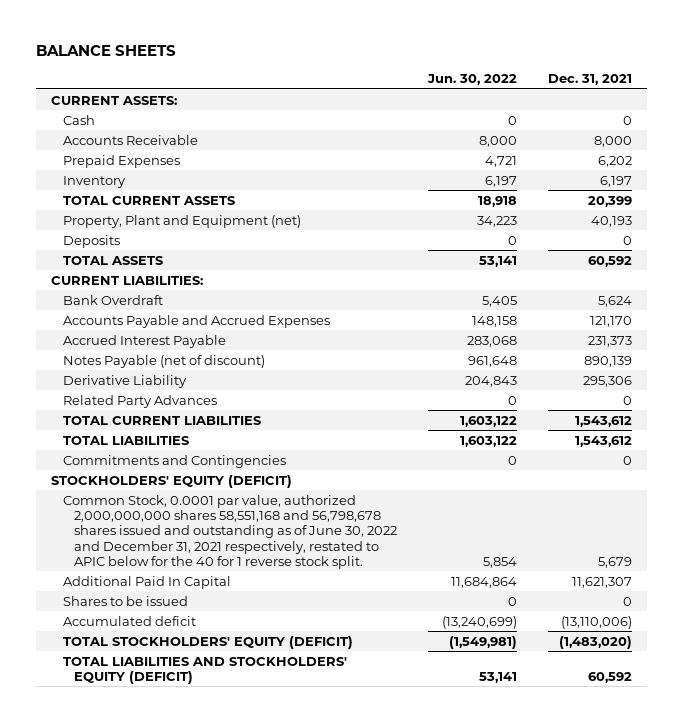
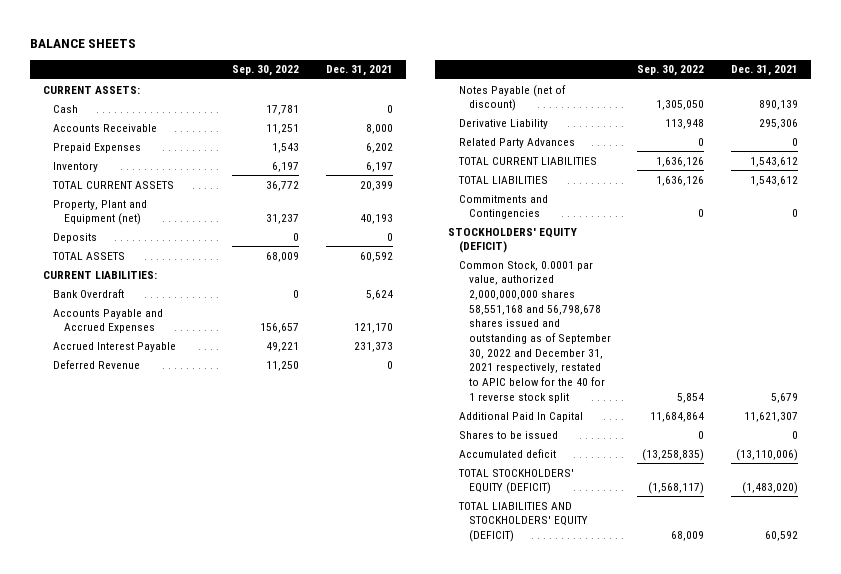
- | Jun. 30, 2022 | Dec. 31, 2021
+ | Sep. 30, 2022 | Dec. 31, 2021
+ Deferred Revenue | 11,250 | 0
- Common Stock, 0.0001 par value, authorized 2,000,000,000 shares 58,551,168 and 56,798,678 shares issued and outstanding as of June 30, 2022 and December 31, 2021 respectively, restated to APIC below for the 40 for 1 reverse stock split. | 5,854 | 5,679
+ Common Stock, 0.0001 par value, authorized 2,000,000,000 shares 58,551,168 and 56,798,678 shares issued and outstanding as of September 30, 2022 and December 31, 2021 respectively, restated to APIC below for the 40 for 1 reverse stock split | 5,854 | 5,679

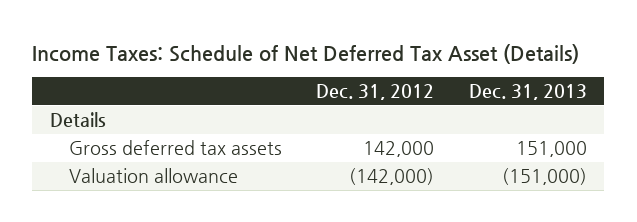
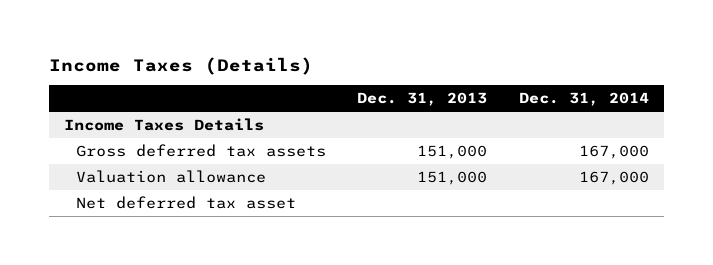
- Income Taxes: Schedule of Net Deferred Tax Asset (Details)
+ Income Taxes (Details)
- | Dec. 31, 2012 | Dec. 31, 2013
+ | Dec. 31, 2013 | Dec. 31, 2014
- Details
+ Income Taxes Details
- Valuation allowance | (142,000) | (151,000)
+ Valuation allowance | 151,000 | 167,000
+ Net deferred tax asset

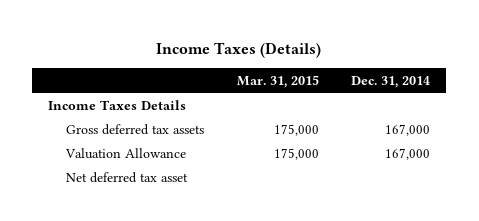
- | Dec. 31, 2013 | Dec. 31, 2014
+ | Mar. 31, 2015 | Dec. 31, 2014
- Valuation allowance | 151,000 | 167,000
+ Valuation Allowance | 175,000 | 167,000

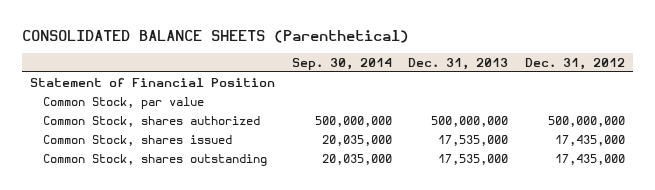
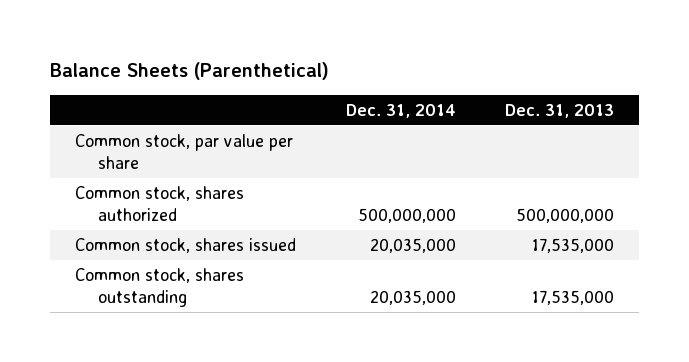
- CONSOLIDATED BALANCE SHEETS (Parenthetical)
+ Balance Sheets (Parenthetical)
- | Sep. 30, 2014 | Dec. 31, 2013 | Dec. 31, 2012
+ | Dec. 31, 2014 | Dec. 31, 2013
- Statement of Financial Position
- Common Stock, par value
- Common Stock, shares authorized | 500,000,000 | 500,000,000 | 500,000,000
- Common Stock, shares issued | 20,035,000 | 17,535,000 | 17,435,000
- Common Stock, shares outstanding | 20,035,000 | 17,535,000 | 17,435,000
+ Common stock, par value per share
+ Common stock, shares authorized | 500,000,000 | 500,000,000
+ Common stock, shares issued | 20,035,000 | 17,535,000
+ Common stock, shares outstanding | 20,035,000 | 17,535,000

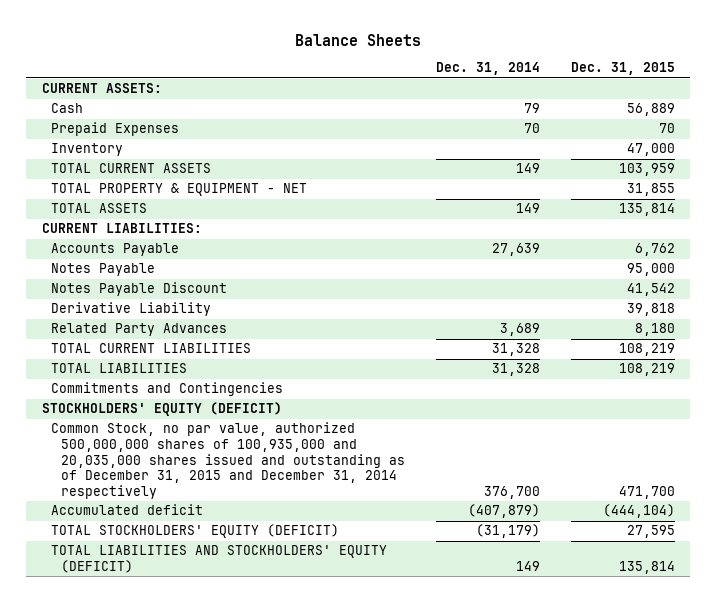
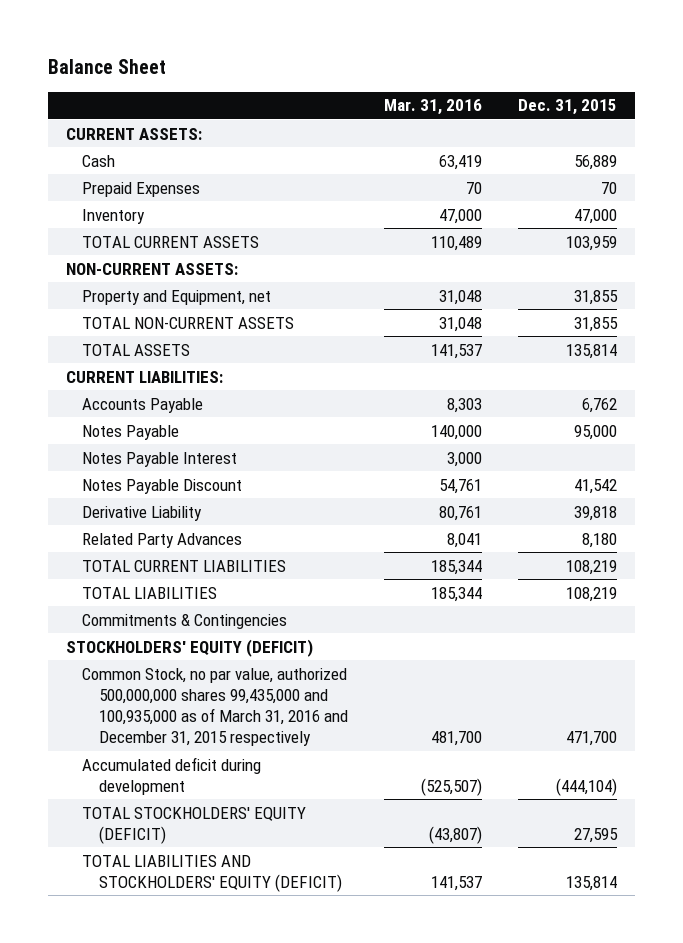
- Balance Sheets
+ Balance Sheet
- | Dec. 31, 2014 | Dec. 31, 2015
+ | Mar. 31, 2016 | Dec. 31, 2015
- TOTAL PROPERTY & EQUIPMENT - NET | | 31,855
+ NON-CURRENT ASSETS:
+ Property and Equipment, net | 31,048 | 31,855
+ TOTAL NON-CURRENT ASSETS | 31,048 | 31,855
+ Notes Payable Interest | 3,000 |
- Commitments and Contingencies
+ Commitments & Contingencies
- Common Stock, no par value, authorized 500,000,000 shares of 100,935,000 and 20,035,000 shares issued and outstanding as of December 31, 2015 and December 31, 2014 respectively | 376,700 | 471,700
- Accumulated deficit | (407,879) | (444,104)
+ Common Stock, no par value, authorized 500,000,000 shares 99,435,000 and 100,935,000 as of March 31, 2016 and December 31, 2015 respectively | 481,700 | 471,700
+ Accumulated deficit during development | (525,507) | (444,104)

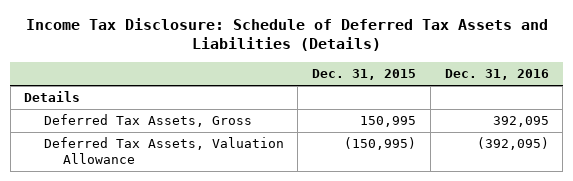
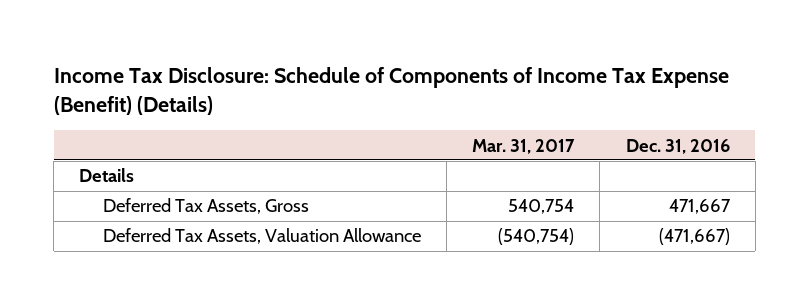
- Income Tax Disclosure: Schedule of Deferred Tax Assets and Liabilities (Details)
+ Income Tax Disclosure: Schedule of Components of Income Tax Expense (Benefit) (Details)
- | Dec. 31, 2015 | Dec. 31, 2016
+ | Mar. 31, 2017 | Dec. 31, 2016
- Deferred Tax Assets, Gross | 150,995 | 392,095
- Deferred Tax Assets, Valuation Allowance | (150,995) | (392,095)
+ Deferred Tax Assets, Gross | 540,754 | 471,667
+ Deferred Tax Assets, Valuation Allowance | (540,754) | (471,667)

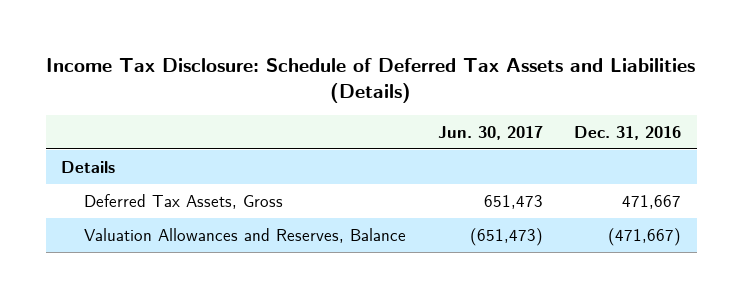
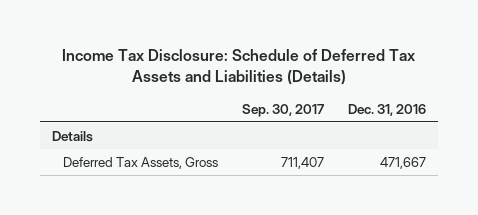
- | Jun. 30, 2017 | Dec. 31, 2016
+ | Sep. 30, 2017 | Dec. 31, 2016
- Valuation Allowances and Reserves, Balance | (651,473) | (471,667)

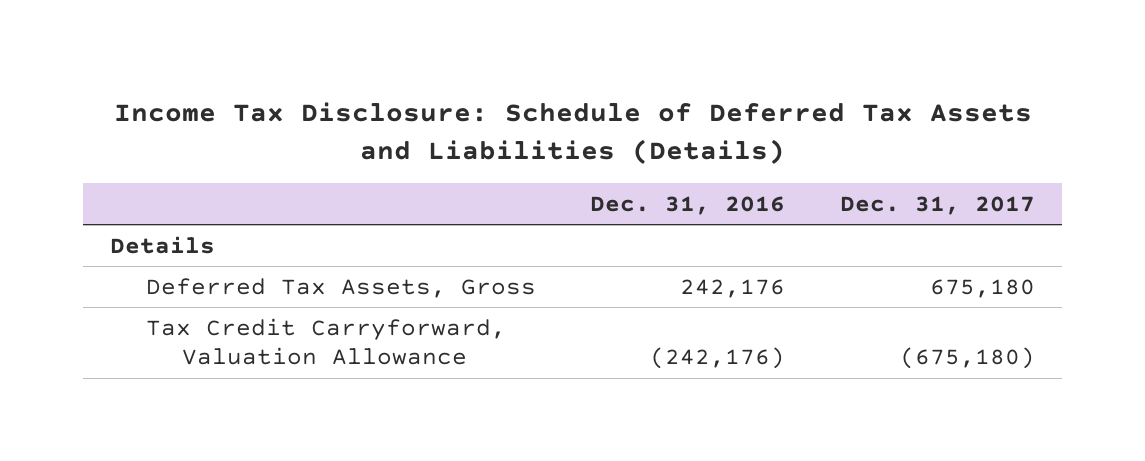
- | Sep. 30, 2017 | Dec. 31, 2016
+ | Dec. 31, 2016 | Dec. 31, 2017
- Deferred Tax Assets, Gross | 711,407 | 471,667
+ Deferred Tax Assets, Gross | 242,176 | 675,180
+ Tax Credit Carryforward, Valuation Allowance | (242,176) | (675,180)

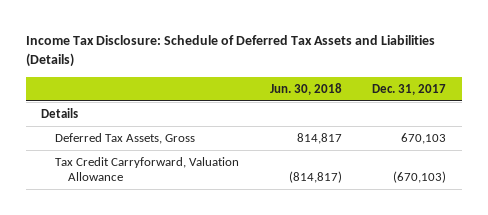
- | Dec. 31, 2016 | Dec. 31, 2017
+ | Jun. 30, 2018 | Dec. 31, 2017
- Deferred Tax Assets, Gross | 242,176 | 675,180
- Tax Credit Carryforward, Valuation Allowance | (242,176) | (675,180)
+ Deferred Tax Assets, Gross | 814,817 | 670,103
+ Tax Credit Carryforward, Valuation Allowance | (814,817) | (670,103)

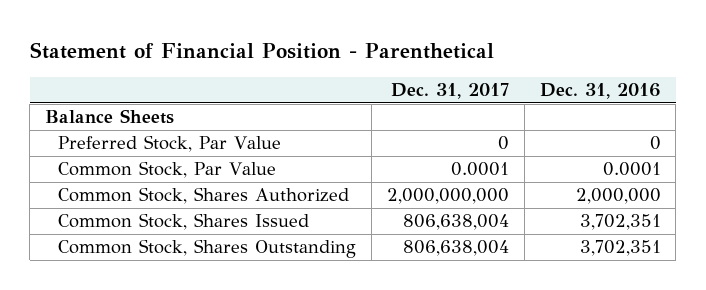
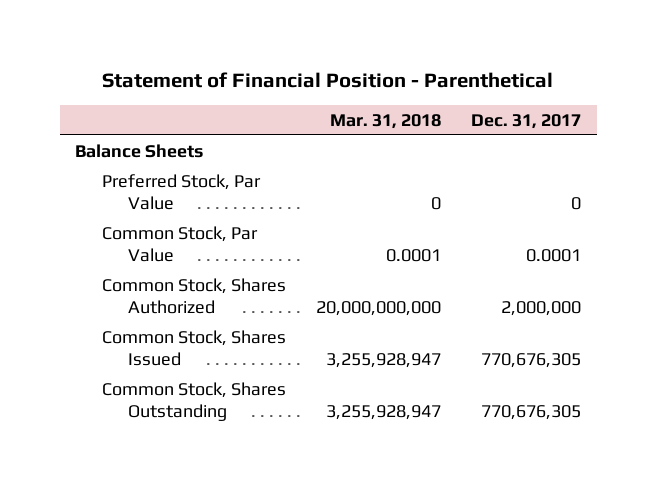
- | Dec. 31, 2017 | Dec. 31, 2016
+ | Mar. 31, 2018 | Dec. 31, 2017
- Common Stock, Shares Authorized | 2,000,000,000 | 2,000,000
- Common Stock, Shares Issued | 806,638,004 | 3,702,351
- Common Stock, Shares Outstanding | 806,638,004 | 3,702,351
+ Common Stock, Shares Authorized | 20,000,000,000 | 2,000,000
+ Common Stock, Shares Issued | 3,255,928,947 | 770,676,305
+ Common Stock, Shares Outstanding | 3,255,928,947 | 770,676,305

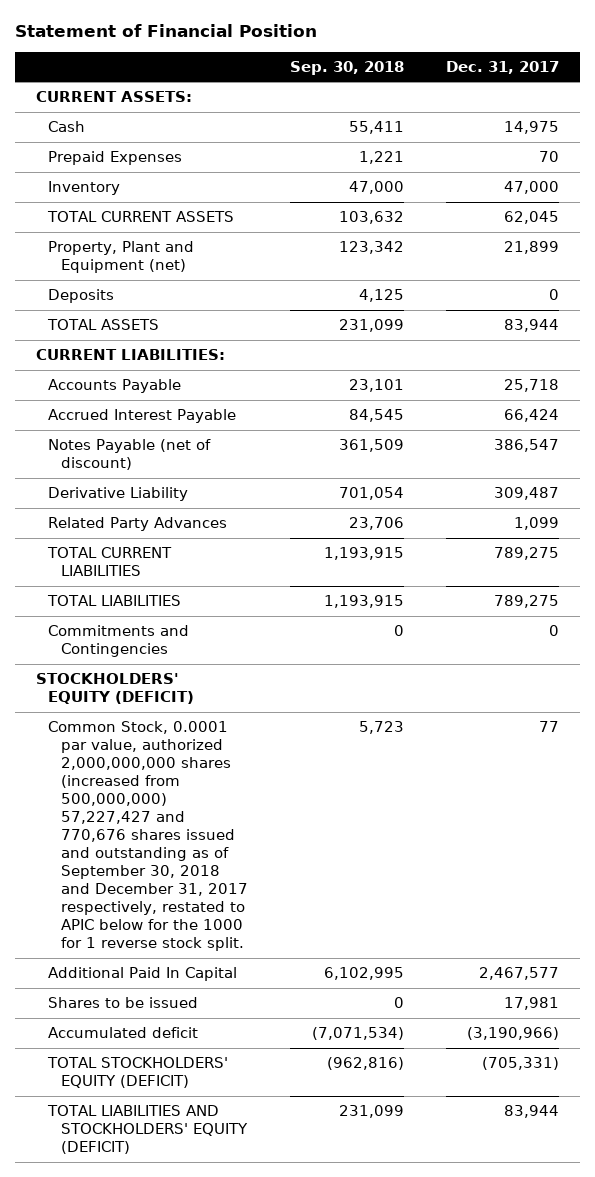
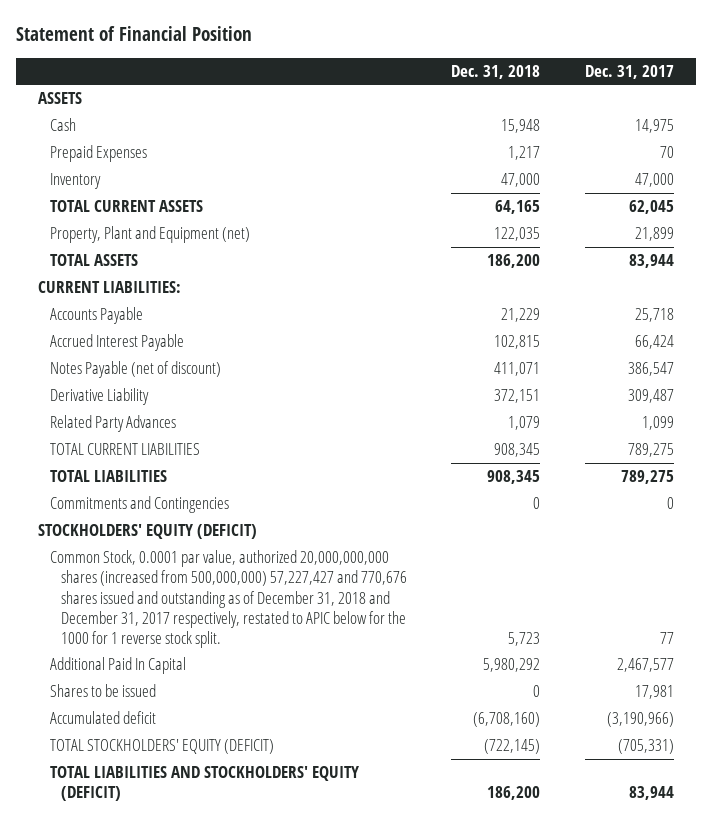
- | Sep. 30, 2018 | Dec. 31, 2017
+ | Dec. 31, 2018 | Dec. 31, 2017
- CURRENT ASSETS:
+ ASSETS
- Deposits | 4,125 | 0
- Common Stock, 0.0001 par value, authorized 2,000,000,000 shares (increased from 500,000,000) 57,227,427 and 770,676 shares issued and outstanding as of September 30, 2018 and December 31, 2017 respectively, restated to APIC below for the 1000 for 1 reverse stock split. | 5,723 | 77
+ Common Stock, 0.0001 par value, authorized 20,000,000,000 shares (increased from 500,000,000) 57,227,427 and 770,676 shares issued and outstanding as of December 31, 2018 and December 31, 2017 respectively, restated to APIC below for the 1000 for 1 reverse stock split. | 5,723 | 77

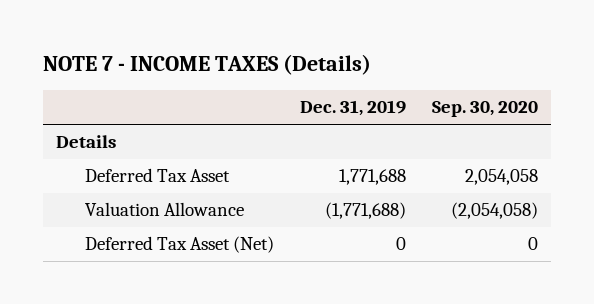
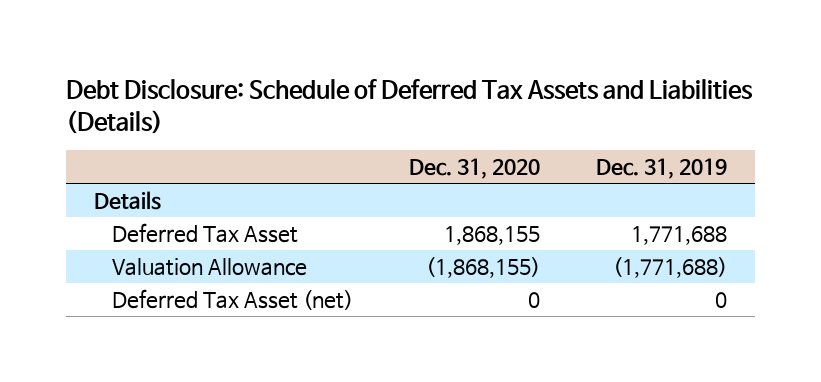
- NOTE 7 - INCOME TAXES (Details)
+ Debt Disclosure: Schedule of Deferred Tax Assets and Liabilities (Details)
- | Dec. 31, 2019 | Sep. 30, 2020
+ | Dec. 31, 2020 | Dec. 31, 2019
- Deferred Tax Asset (Net) | 0 | 0
+ Deferred Tax Asset (net) | 0 | 0

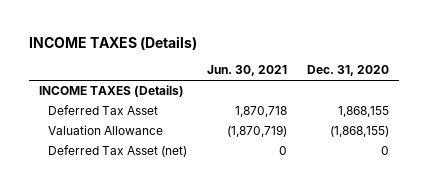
- Debt Disclosure: Schedule of Deferred Tax Assets and Liabilities (Details)
+ INCOME TAXES (Details)
- | Dec. 31, 2020 | Dec. 31, 2019
+ | Jun. 30, 2021 | Dec. 31, 2020
- Details
+ INCOME TAXES (Details)

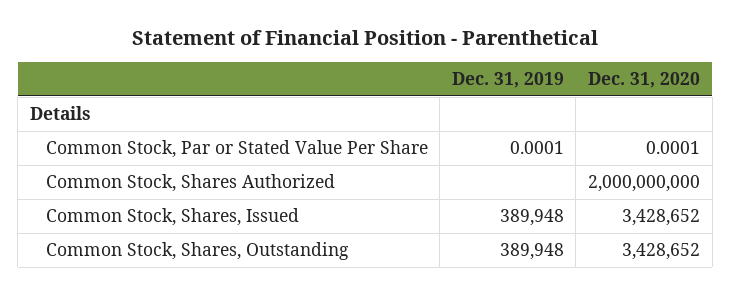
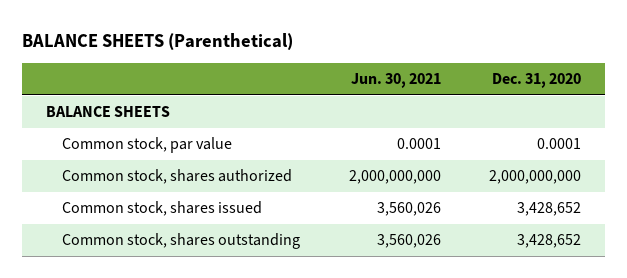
- Statement of Financial Position - Parenthetical
+ BALANCE SHEETS (Parenthetical)
- | Dec. 31, 2019 | Dec. 31, 2020
+ | Jun. 30, 2021 | Dec. 31, 2020
- Details
- Common Stock, Par or Stated Value Per Share | 0.0001 | 0.0001
- Common Stock, Shares Authorized | | 2,000,000,000
- Common Stock, Shares, Issued | 389,948 | 3,428,652
- Common Stock, Shares, Outstanding | 389,948 | 3,428,652
+ BALANCE SHEETS
+ Common stock, par value | 0.0001 | 0.0001
+ Common stock, shares authorized | 2,000,000,000 | 2,000,000,000
+ Common stock, shares issued | 3,560,026 | 3,428,652
+ Common stock, shares outstanding | 3,560,026 | 3,428,652

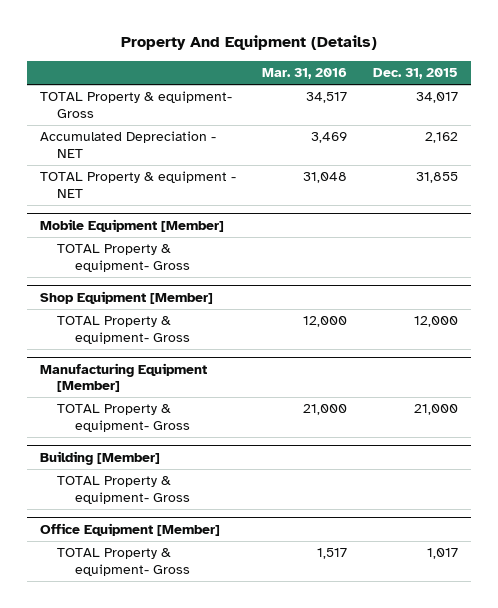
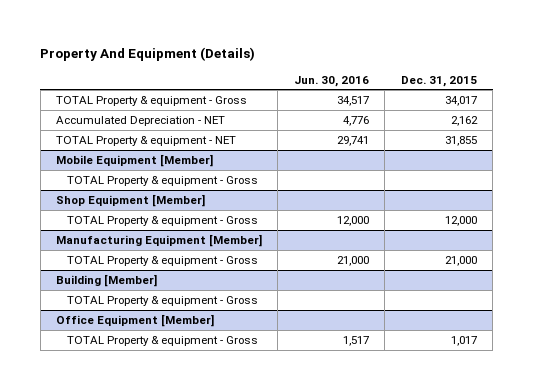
- | Mar. 31, 2016 | Dec. 31, 2015
+ | Jun. 30, 2016 | Dec. 31, 2015
- TOTAL Property & equipment- Gross | 34,517 | 34,017
+ TOTAL Property & equipment - Gross | 34,517 | 34,017
@ Mobile Equipment [Member]
- TOTAL Property & equipment- Gross
+ TOTAL Property & equipment - Gross
@ Shop Equipment [Member]
- TOTAL Property & equipment- Gross | 12,000 | 12,000
+ TOTAL Property & equipment - Gross | 12,000 | 12,000
@ Manufacturing Equipment [Member]
- TOTAL Property & equipment- Gross | 21,000 | 21,000
+ TOTAL Property & equipment - Gross | 21,000 | 21,000
@ Building [Member]
- TOTAL Property & equipment- Gross
+ TOTAL Property & equipment - Gross
@ Office Equipment [Member]
- TOTAL Property & equipment- Gross | 1,517 | 1,017
+ TOTAL Property & equipment - Gross | 1,517 | 1,017

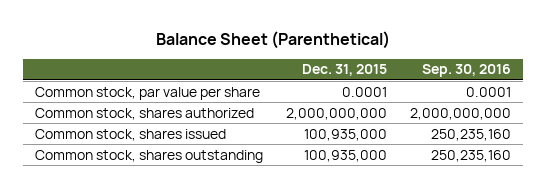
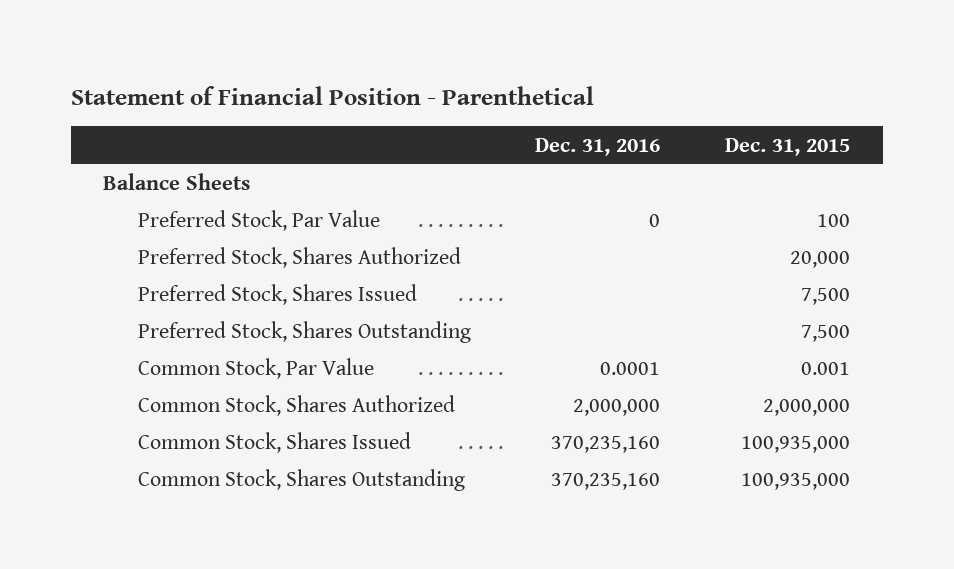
- Balance Sheet (Parenthetical)
+ Statement of Financial Position - Parenthetical
- | Dec. 31, 2015 | Sep. 30, 2016
+ | Dec. 31, 2016 | Dec. 31, 2015
- Common stock, par value per share | 0.0001 | 0.0001
- Common stock, shares authorized | 2,000,000,000 | 2,000,000,000
- Common stock, shares issued | 100,935,000 | 250,235,160
- Common stock, shares outstanding | 100,935,000 | 250,235,160
+ Balance Sheets
+ Preferred Stock, Par Value | 0 | 100
+ Preferred Stock, Shares Authorized | | 20,000
+ Preferred Stock, Shares Issued | | 7,500
+ Preferred Stock, Shares Outstanding | | 7,500
+ Common Stock, Par Value | 0.0001 | 0.001
+ Common Stock, Shares Authorized | 2,000,000 | 2,000,000
+ Common Stock, Shares Issued | 370,235,160 | 100,935,000
+ Common Stock, Shares Outstanding | 370,235,160 | 100,935,000

